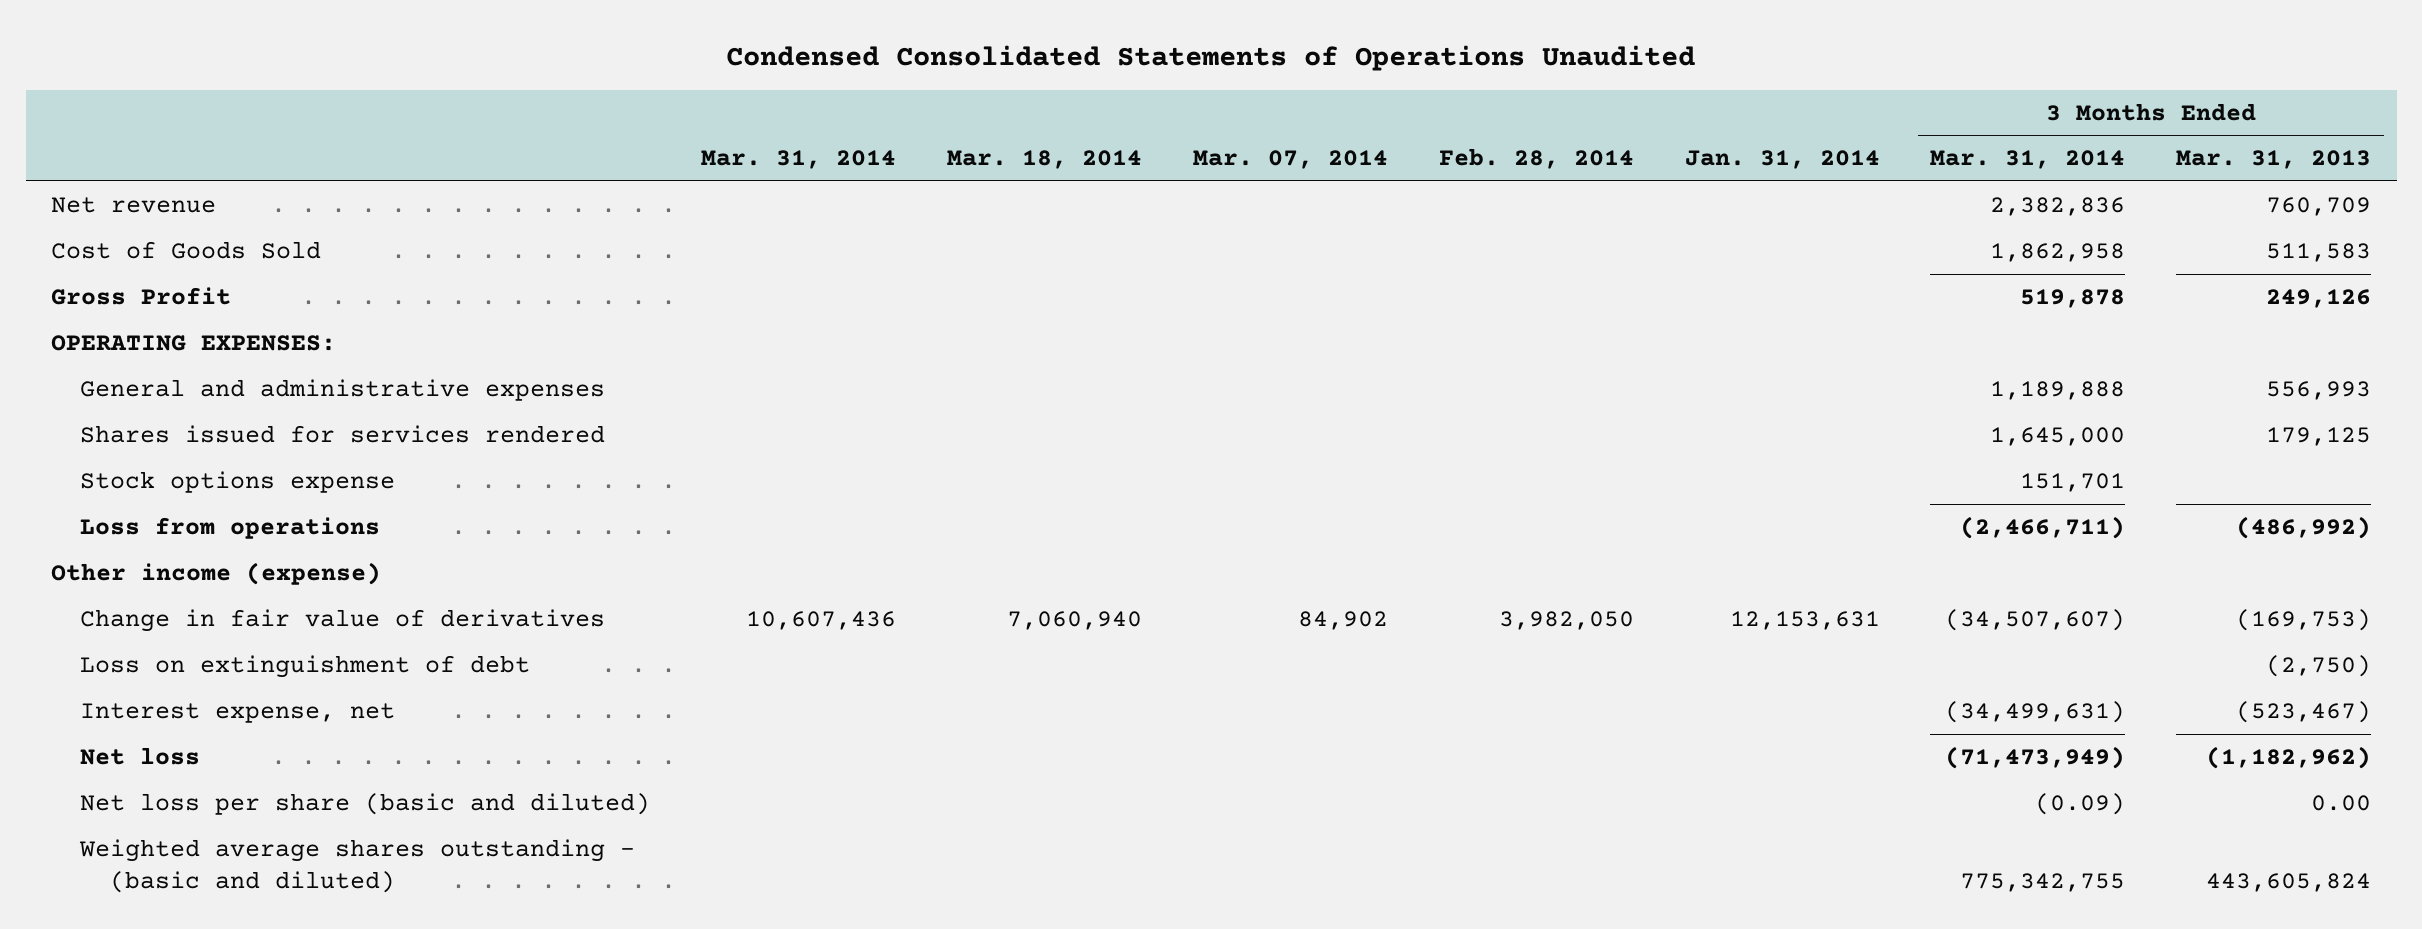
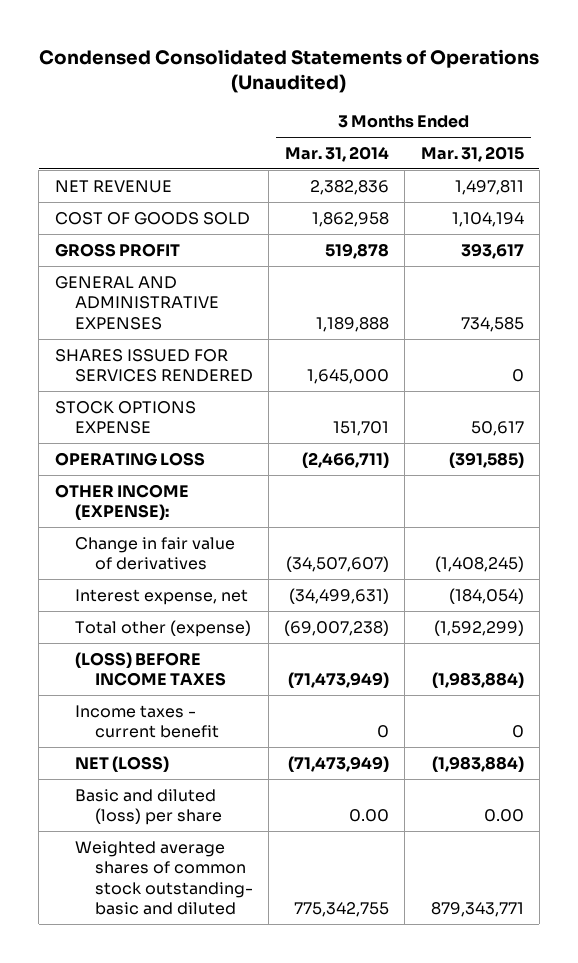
- Condensed Consolidated Statements of Operations Unaudited
+ Condensed Consolidated Statements of Operations (Unaudited)
- | Mar. 31, 2014 | Mar. 18, 2014 | Mar. 07, 2014 | Feb. 28, 2014 | Jan. 31, 2014 | 3 Months Ended Mar. 31, 2014 | 3 Months Ended Mar. 31, 2013
+ | 3 Months Ended Mar. 31, 2014 | 3 Months Ended Mar. 31, 2015
- Net revenue | | | | | | 2,382,836 | 760,709
- Cost of Goods Sold | | | | | | 1,862,958 | 511,583
- Gross Profit | | | | | | 519,878 | 249,126
- OPERATING EXPENSES:
- General and administrative expenses | | | | | | 1,189,888 | 556,993
- Shares issued for services rendered | | | | | | 1,645,000 | 179,125
- Stock options expense | | | | | | 151,701 |
- Loss from operations | | | | | | (2,466,711) | (486,992)
- Other income (expense)
+ NET REVENUE | 2,382,836 | 1,497,811
+ COST OF GOODS SOLD | 1,862,958 | 1,104,194
+ GROSS PROFIT | 519,878 | 393,617
+ GENERAL AND ADMINISTRATIVE EXPENSES | 1,189,888 | 734,585
+ SHARES ISSUED FOR SERVICES RENDERED | 1,645,000 | 0
+ STOCK OPTIONS EXPENSE | 151,701 | 50,617
+ OPERATING LOSS | (2,466,711) | (391,585)
+ OTHER INCOME (EXPENSE):
- Loss on extinguishment of debt | | | | | | | (2,750)
- Net loss | | | | | | (71,473,949) | (1,182,962)
- Net loss per share (basic and diluted) | | | | | | (0.09) | 0.00
- Weighted average shares outstanding - (basic and diluted) | | | | | | 775,342,755 | 443,605,824
+ Total other (expense) | (69,007,238) | (1,592,299)
+ (LOSS) BEFORE INCOME TAXES | (71,473,949) | (1,983,884)
+ Income taxes - current benefit | 0 | 0
+ NET (LOSS) | (71,473,949) | (1,983,884)
+ Basic and diluted (loss) per share | 0.00 | 0.00
+ Weighted average shares of common stock outstanding- basic and diluted | 775,342,755 | 879,343,771

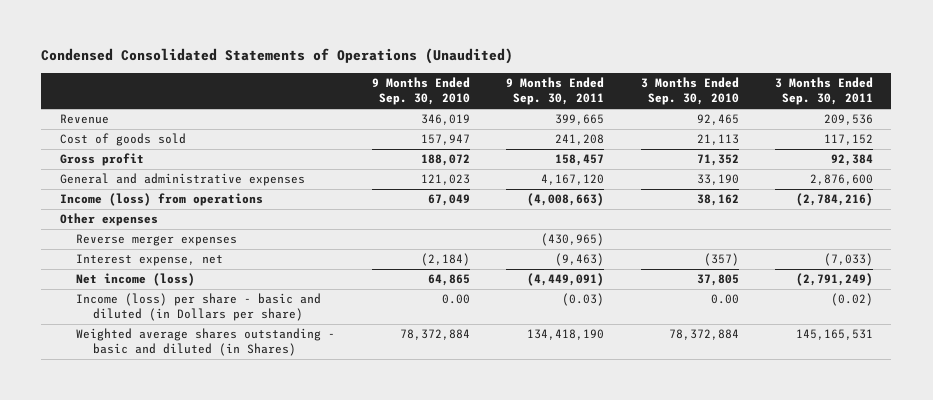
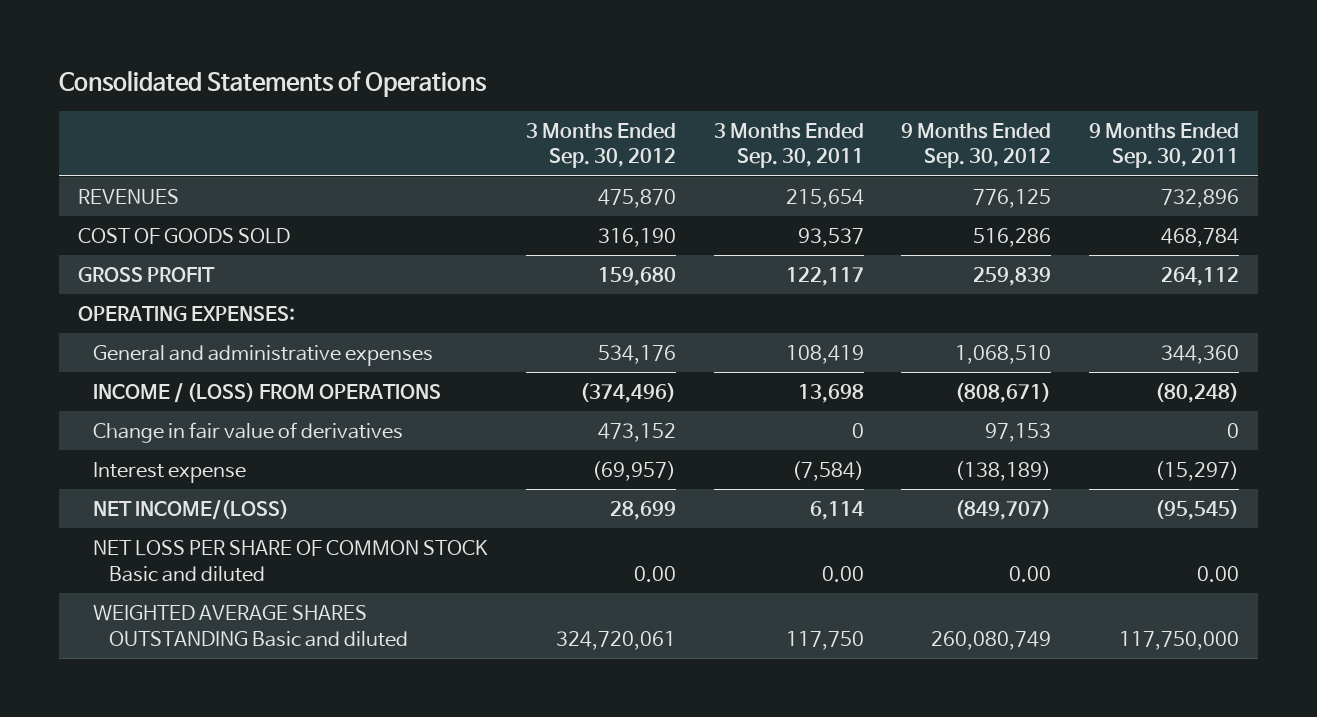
- Condensed Consolidated Statements of Operations (Unaudited)
+ Consolidated Statements of Operations
- | 9 Months Ended Sep. 30, 2010 | 9 Months Ended Sep. 30, 2011 | 3 Months Ended Sep. 30, 2010 | 3 Months Ended Sep. 30, 2011
+ | 3 Months Ended Sep. 30, 2012 | 3 Months Ended Sep. 30, 2011 | 9 Months Ended Sep. 30, 2012 | 9 Months Ended Sep. 30, 2011
- Revenue | 346,019 | 399,665 | 92,465 | 209,536
- Cost of goods sold | 157,947 | 241,208 | 21,113 | 117,152
- Gross profit | 188,072 | 158,457 | 71,352 | 92,384
- General and administrative expenses | 121,023 | 4,167,120 | 33,190 | 2,876,600
- Income (loss) from operations | 67,049 | (4,008,663) | 38,162 | (2,784,216)
- Other expenses
- Reverse merger expenses | | (430,965) | |
- Interest expense, net | (2,184) | (9,463) | (357) | (7,033)
- Net income (loss) | 64,865 | (4,449,091) | 37,805 | (2,791,249)
- Income (loss) per share - basic and diluted (in Dollars per share) | 0.00 | (0.03) | 0.00 | (0.02)
- Weighted average shares outstanding - basic and diluted (in Shares) | 78,372,884 | 134,418,190 | 78,372,884 | 145,165,531
+ REVENUES | 475,870 | 215,654 | 776,125 | 732,896
+ COST OF GOODS SOLD | 316,190 | 93,537 | 516,286 | 468,784
+ GROSS PROFIT | 159,680 | 122,117 | 259,839 | 264,112
+ OPERATING EXPENSES:
+ General and administrative expenses | 534,176 | 108,419 | 1,068,510 | 344,360
+ INCOME / (LOSS) FROM OPERATIONS | (374,496) | 13,698 | (808,671) | (80,248)
+ Change in fair value of derivatives | 473,152 | 0 | 97,153 | 0
+ Interest expense | (69,957) | (7,584) | (138,189) | (15,297)
+ NET INCOME/(LOSS) | 28,699 | 6,114 | (849,707) | (95,545)
+ NET LOSS PER SHARE OF COMMON STOCK Basic and diluted | 0.00 | 0.00 | 0.00 | 0.00
+ WEIGHTED AVERAGE SHARES OUTSTANDING Basic and diluted | 324,720,061 | 117,750 | 260,080,749 | 117,750,000

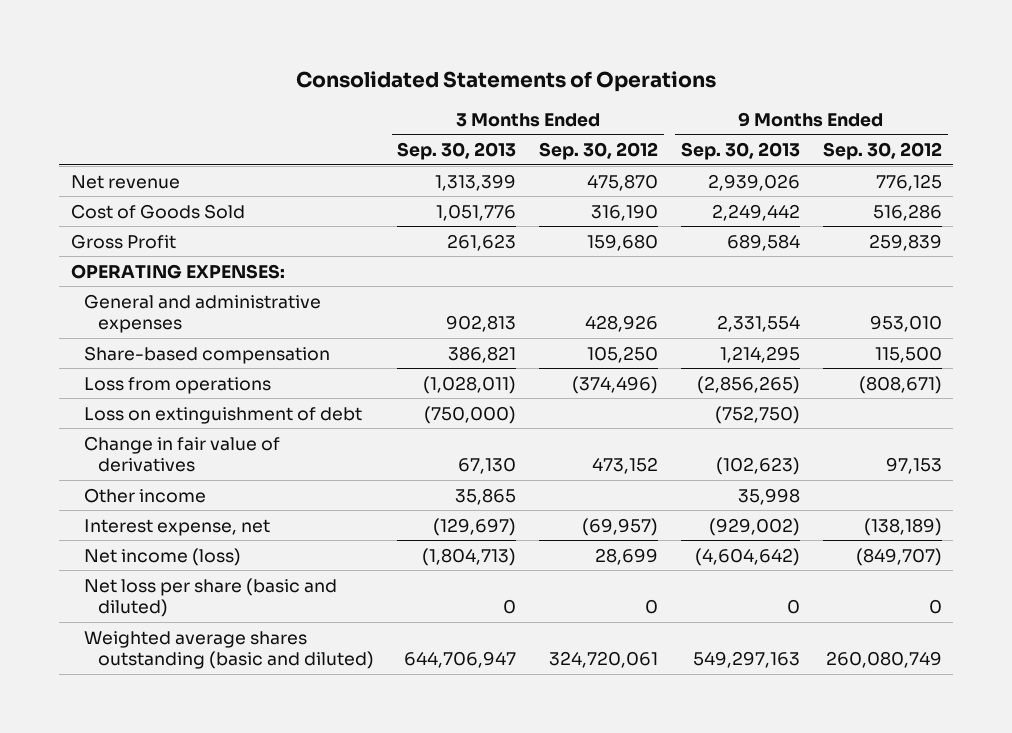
- | 3 Months Ended Sep. 30, 2012 | 3 Months Ended Sep. 30, 2011 | 9 Months Ended Sep. 30, 2012 | 9 Months Ended Sep. 30, 2011
+ | 3 Months Ended Sep. 30, 2013 | 3 Months Ended Sep. 30, 2012 | 9 Months Ended Sep. 30, 2013 | 9 Months Ended Sep. 30, 2012
- REVENUES | 475,870 | 215,654 | 776,125 | 732,896
- COST OF GOODS SOLD | 316,190 | 93,537 | 516,286 | 468,784
- GROSS PROFIT | 159,680 | 122,117 | 259,839 | 264,112
+ Net revenue | 1,313,399 | 475,870 | 2,939,026 | 776,125
+ Cost of Goods Sold | 1,051,776 | 316,190 | 2,249,442 | 516,286
+ Gross Profit | 261,623 | 159,680 | 689,584 | 259,839
- General and administrative expenses | 534,176 | 108,419 | 1,068,510 | 344,360
- INCOME / (LOSS) FROM OPERATIONS | (374,496) | 13,698 | (808,671) | (80,248)
+ General and administrative expenses | 902,813 | 428,926 | 2,331,554 | 953,010
+ Share-based compensation | 386,821 | 105,250 | 1,214,295 | 115,500
+ Loss from operations | (1,028,011) | (374,496) | (2,856,265) | (808,671)
+ Loss on extinguishment of debt | (750,000) | | (752,750) |
- Interest expense | (69,957) | (7,584) | (138,189) | (15,297)
- NET INCOME/(LOSS) | 28,699 | 6,114 | (849,707) | (95,545)
- NET LOSS PER SHARE OF COMMON STOCK Basic and diluted | 0.00 | 0.00 | 0.00 | 0.00
- WEIGHTED AVERAGE SHARES OUTSTANDING Basic and diluted | 324,720,061 | 117,750 | 260,080,749 | 117,750,000
+ Other income | 35,865 | | 35,998 |
+ Interest expense, net | (129,697) | (69,957) | (929,002) | (138,189)
+ Net income (loss) | (1,804,713) | 28,699 | (4,604,642) | (849,707)
+ Net loss per share (basic and diluted) | 0 | 0 | 0 | 0
+ Weighted average shares outstanding (basic and diluted) | 644,706,947 | 324,720,061 | 549,297,163 | 260,080,749

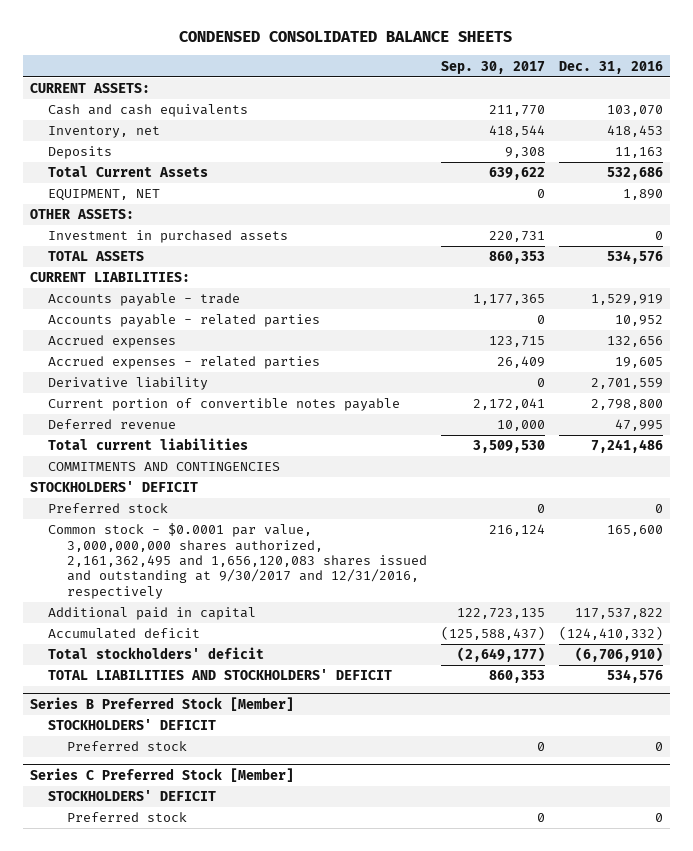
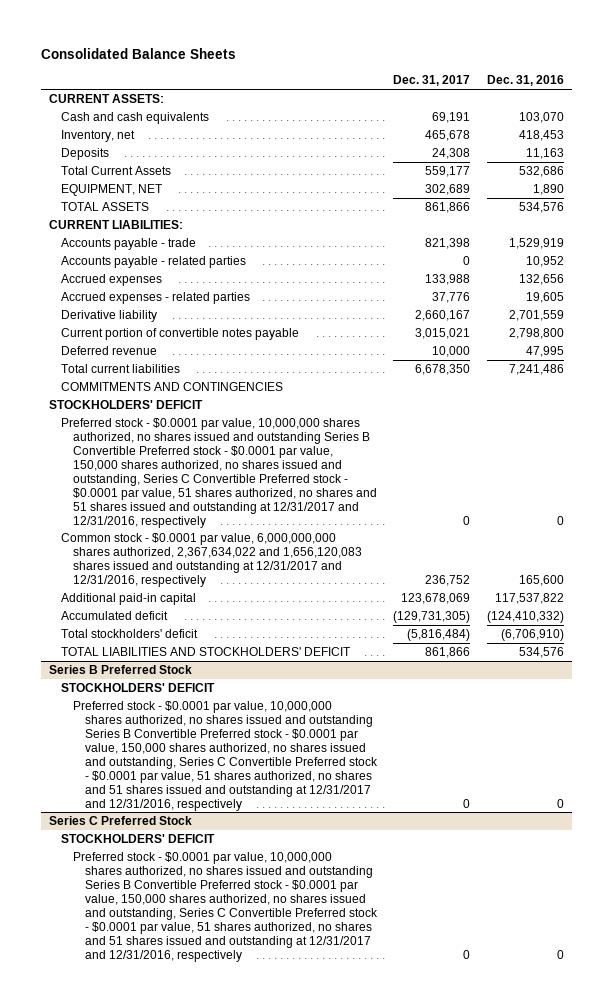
- CONDENSED CONSOLIDATED BALANCE SHEETS
+ Consolidated Balance Sheets
- | Sep. 30, 2017 | Dec. 31, 2016
+ | Dec. 31, 2017 | Dec. 31, 2016
- OTHER ASSETS:
- Investment in purchased assets | 220,731 | 0
- Preferred stock | 0 | 0
- Common stock - $0.0001 par value, 3,000,000,000 shares authorized, 2,161,362,495 and 1,656,120,083 shares issued and outstanding at 9/30/2017 and 12/31/2016, respectively | 216,124 | 165,600
- Additional paid in capital | 122,723,135 | 117,537,822
+ Preferred stock - $0.0001 par value, 10,000,000 shares authorized, no shares issued and outstanding Series B Convertible Preferred stock - $0.0001 par value, 150,000 shares authorized, no shares issued and outstanding, Series C Convertible Preferred stock - $0.0001 par value, 51 shares authorized, no shares and 51 shares issued and outstanding at 12/31/2017 and 12/31/2016, respectively | 0 | 0
+ Common stock - $0.0001 par value, 6,000,000,000 shares authorized, 2,367,634,022 and 1,656,120,083 shares issued and outstanding at 12/31/2017 and 12/31/2016, respectively | 236,752 | 165,600
+ Additional paid-in capital | 123,678,069 | 117,537,822
- Series B Preferred Stock [Member]
+ Series B Preferred Stock
- Preferred stock | 0 | 0
- Series C Preferred Stock [Member]
+ Preferred stock - $0.0001 par value, 10,000,000 shares authorized, no shares issued and outstanding Series B Convertible Preferred stock - $0.0001 par value, 150,000 shares authorized, no shares issued and outstanding, Series C Convertible Preferred stock - $0.0001 par value, 51 shares authorized, no shares and 51 shares issued and outstanding at 12/31/2017 and 12/31/2016, respectively | 0 | 0
+ Series C Preferred Stock
- Preferred stock | 0 | 0
+ Preferred stock - $0.0001 par value, 10,000,000 shares authorized, no shares issued and outstanding Series B Convertible Preferred stock - $0.0001 par value, 150,000 shares authorized, no shares issued and outstanding, Series C Convertible Preferred stock - $0.0001 par value, 51 shares authorized, no shares and 51 shares issued and outstanding at 12/31/2017 and 12/31/2016, respectively | 0 | 0

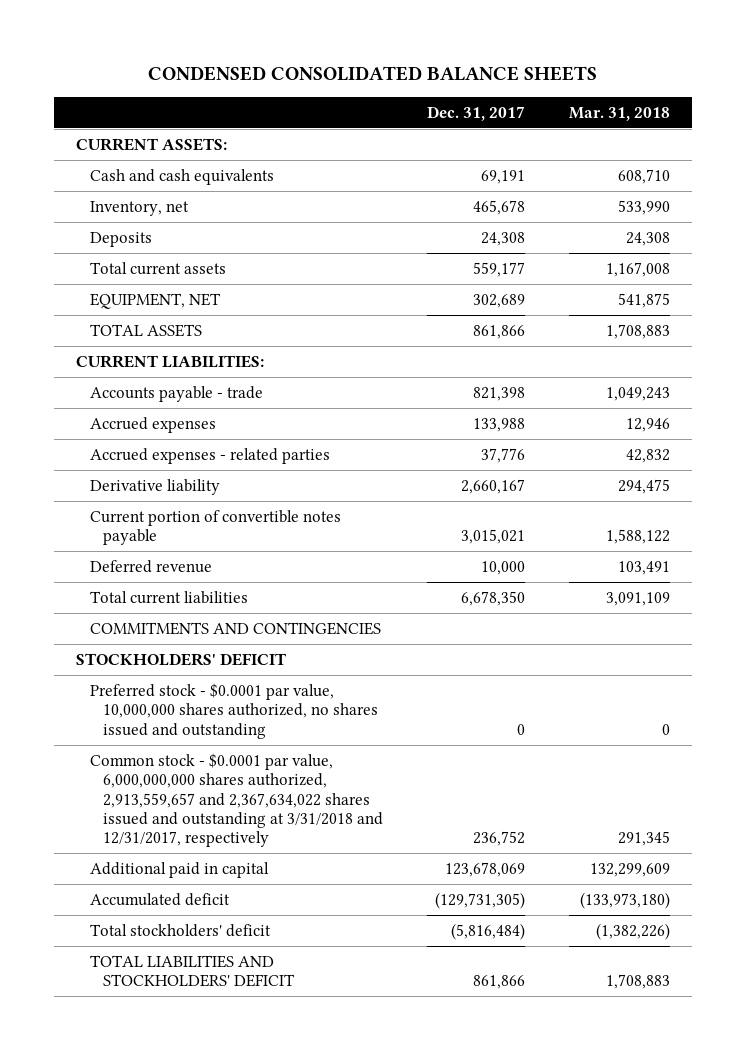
- Consolidated Balance Sheets
+ CONDENSED CONSOLIDATED BALANCE SHEETS
- | Dec. 31, 2017 | Dec. 31, 2016
+ | Dec. 31, 2017 | Mar. 31, 2018
- Total Current Assets | 559,177 | 532,686
+ Total current assets | 559,177 | 1,167,008
- Accounts payable - related parties | 0 | 10,952
- Preferred stock - $0.0001 par value, 10,000,000 shares authorized, no shares issued and outstanding Series B Convertible Preferred stock - $0.0001 par value, 150,000 shares authorized, no shares issued and outstanding, Series C Convertible Preferred stock - $0.0001 par value, 51 shares authorized, no shares and 51 shares issued and outstanding at 12/31/2017 and 12/31/2016, respectively | 0 | 0
- Common stock - $0.0001 par value, 6,000,000,000 shares authorized, 2,367,634,022 and 1,656,120,083 shares issued and outstanding at 12/31/2017 and 12/31/2016, respectively | 236,752 | 165,600
- Additional paid-in capital | 123,678,069 | 117,537,822
+ Preferred stock - $0.0001 par value, 10,000,000 shares authorized, no shares issued and outstanding | 0 | 0
+ Common stock - $0.0001 par value, 6,000,000,000 shares authorized, 2,913,559,657 and 2,367,634,022 shares issued and outstanding at 3/31/2018 and 12/31/2017, respectively | 236,752 | 291,345
+ Additional paid in capital | 123,678,069 | 132,299,609
- Series B Preferred Stock
- STOCKHOLDERS' DEFICIT
- Preferred stock - $0.0001 par value, 10,000,000 shares authorized, no shares issued and outstanding Series B Convertible Preferred stock - $0.0001 par value, 150,000 shares authorized, no shares issued and outstanding, Series C Convertible Preferred stock - $0.0001 par value, 51 shares authorized, no shares and 51 shares issued and outstanding at 12/31/2017 and 12/31/2016, respectively | 0 | 0
- Series C Preferred Stock
- STOCKHOLDERS' DEFICIT
- Preferred stock - $0.0001 par value, 10,000,000 shares authorized, no shares issued and outstanding Series B Convertible Preferred stock - $0.0001 par value, 150,000 shares authorized, no shares issued and outstanding, Series C Convertible Preferred stock - $0.0001 par value, 51 shares authorized, no shares and 51 shares issued and outstanding at 12/31/2017 and 12/31/2016, respectively | 0 | 0

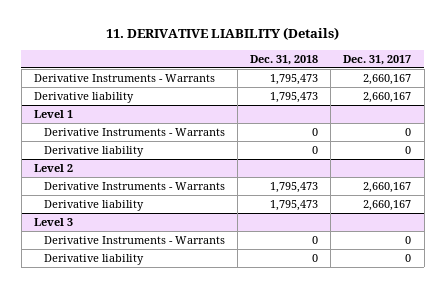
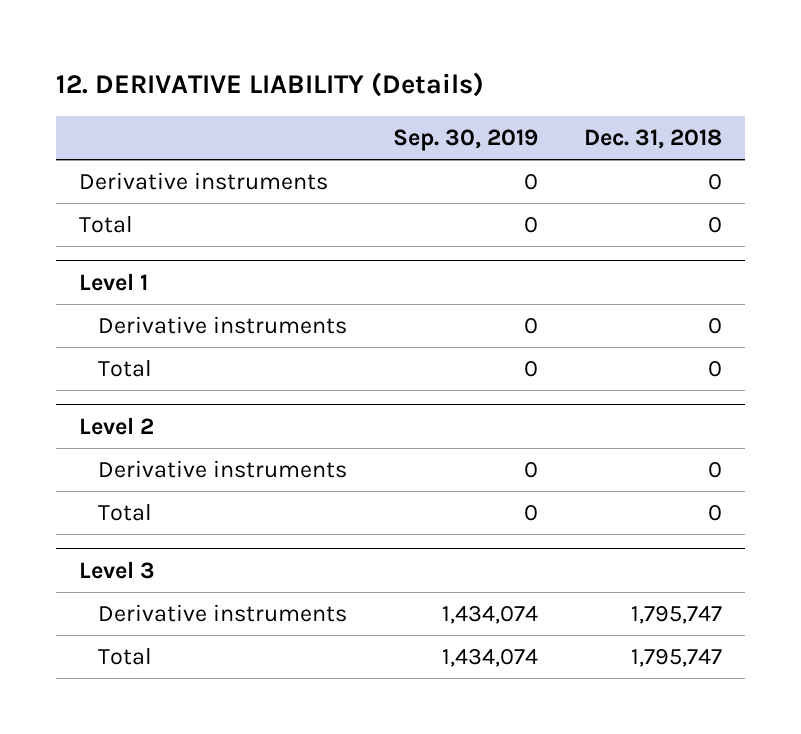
- 11. DERIVATIVE LIABILITY (Details)
+ 12. DERIVATIVE LIABILITY (Details)
- | Dec. 31, 2018 | Dec. 31, 2017
+ | Sep. 30, 2019 | Dec. 31, 2018
- Derivative Instruments - Warrants | 1,795,473 | 2,660,167
- Derivative liability | 1,795,473 | 2,660,167
+ Derivative instruments | 0 | 0
+ Total | 0 | 0
@ Level 1
- Derivative Instruments - Warrants | 0 | 0
- Derivative liability | 0 | 0
+ Derivative instruments | 0 | 0
+ Total | 0 | 0
@ Level 2
- Derivative Instruments - Warrants | 1,795,473 | 2,660,167
- Derivative liability | 1,795,473 | 2,660,167
+ Derivative instruments | 0 | 0
+ Total | 0 | 0
@ Level 3
- Derivative Instruments - Warrants | 0 | 0
- Derivative liability | 0 | 0
+ Derivative instruments | 1,434,074 | 1,795,747
+ Total | 1,434,074 | 1,795,747

